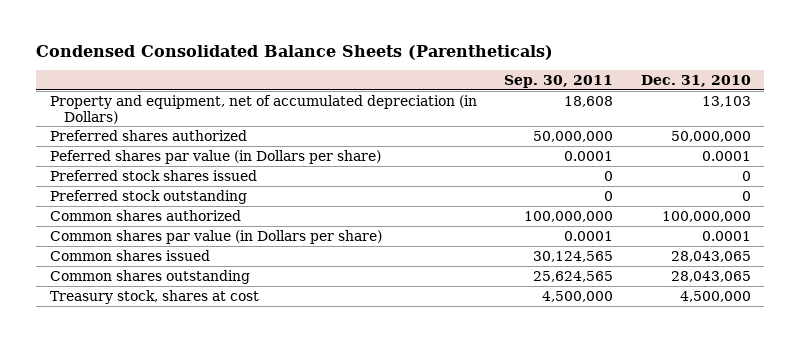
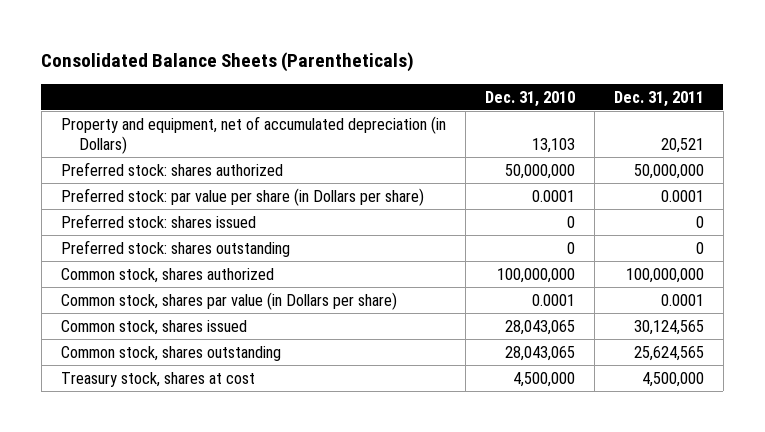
- Condensed Consolidated Balance Sheets (Parentheticals)
+ Consolidated Balance Sheets (Parentheticals)
- | Sep. 30, 2011 | Dec. 31, 2010
+ | Dec. 31, 2010 | Dec. 31, 2011
- Preferred shares authorized | 50,000,000 | 50,000,000
- Peferred shares par value (in Dollars per share) | 0.0001 | 0.0001
- Preferred stock shares issued | 0 | 0
- Preferred stock outstanding | 0 | 0
- Common shares authorized | 100,000,000 | 100,000,000
- Common shares par value (in Dollars per share) | 0.0001 | 0.0001
- Common shares issued | 30,124,565 | 28,043,065
- Common shares outstanding | 25,624,565 | 28,043,065
+ Preferred stock: shares authorized | 50,000,000 | 50,000,000
+ Preferred stock: par value per share (in Dollars per share) | 0.0001 | 0.0001
+ Preferred stock: shares issued | 0 | 0
+ Preferred stock: shares outstanding | 0 | 0
+ Common stock, shares authorized | 100,000,000 | 100,000,000
+ Common stock, shares par value (in Dollars per share) | 0.0001 | 0.0001
+ Common stock, shares issued | 28,043,065 | 30,124,565
+ Common stock, shares outstanding | 28,043,065 | 25,624,565

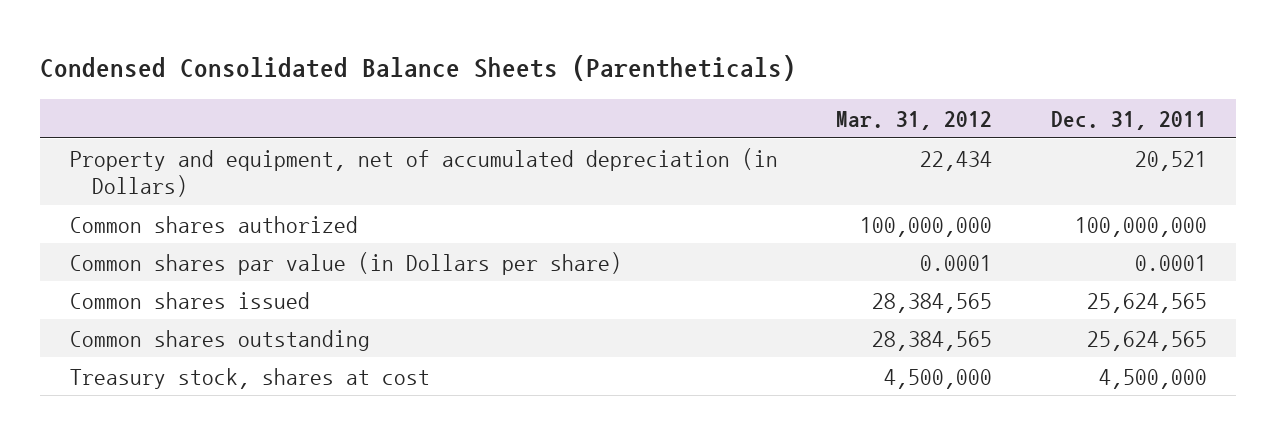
- Consolidated Balance Sheets (Parentheticals)
+ Condensed Consolidated Balance Sheets (Parentheticals)
- | Dec. 31, 2010 | Dec. 31, 2011
+ | Mar. 31, 2012 | Dec. 31, 2011
- Preferred stock: shares authorized | 50,000,000 | 50,000,000
- Preferred stock: par value per share (in Dollars per share) | 0.0001 | 0.0001
- Preferred stock: shares issued | 0 | 0
- Preferred stock: shares outstanding | 0 | 0
- Common stock, shares authorized | 100,000,000 | 100,000,000
- Common stock, shares par value (in Dollars per share) | 0.0001 | 0.0001
- Common stock, shares issued | 28,043,065 | 30,124,565
- Common stock, shares outstanding | 28,043,065 | 25,624,565
+ Common shares authorized | 100,000,000 | 100,000,000
+ Common shares par value (in Dollars per share) | 0.0001 | 0.0001
+ Common shares issued | 28,384,565 | 25,624,565
+ Common shares outstanding | 28,384,565 | 25,624,565

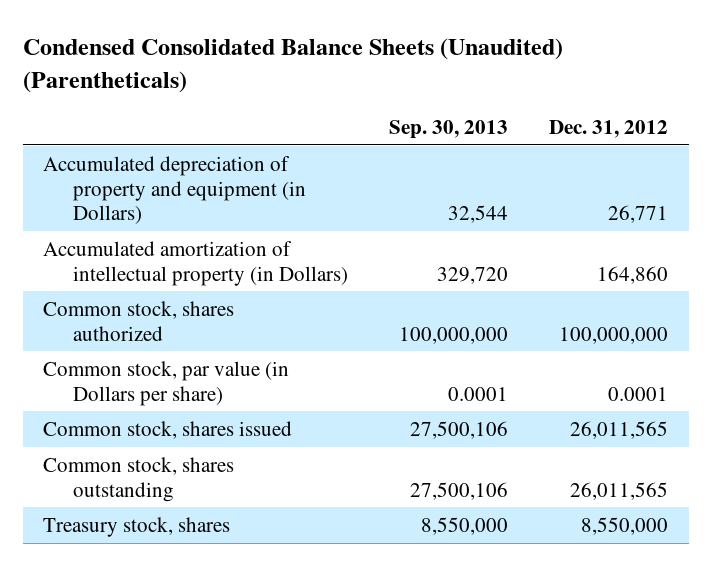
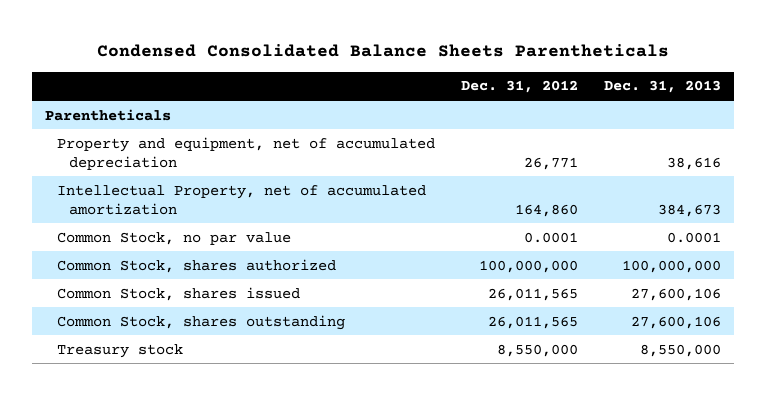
- Condensed Consolidated Balance Sheets (Unaudited) (Parentheticals)
+ Condensed Consolidated Balance Sheets Parentheticals
- | Sep. 30, 2013 | Dec. 31, 2012
+ | Dec. 31, 2012 | Dec. 31, 2013
- Accumulated depreciation of property and equipment (in Dollars) | 32,544 | 26,771
- Accumulated amortization of intellectual property (in Dollars) | 329,720 | 164,860
- Common stock, shares authorized | 100,000,000 | 100,000,000
- Common stock, par value (in Dollars per share) | 0.0001 | 0.0001
- Common stock, shares issued | 27,500,106 | 26,011,565
- Common stock, shares outstanding | 27,500,106 | 26,011,565
- Treasury stock, shares | 8,550,000 | 8,550,000
+ Parentheticals
+ Property and equipment, net of accumulated depreciation | 26,771 | 38,616
+ Intellectual Property, net of accumulated amortization | 164,860 | 384,673
+ Common Stock, no par value | 0.0001 | 0.0001
+ Common Stock, shares authorized | 100,000,000 | 100,000,000
+ Common Stock, shares issued | 26,011,565 | 27,600,106
+ Common Stock, shares outstanding | 26,011,565 | 27,600,106
+ Treasury stock | 8,550,000 | 8,550,000

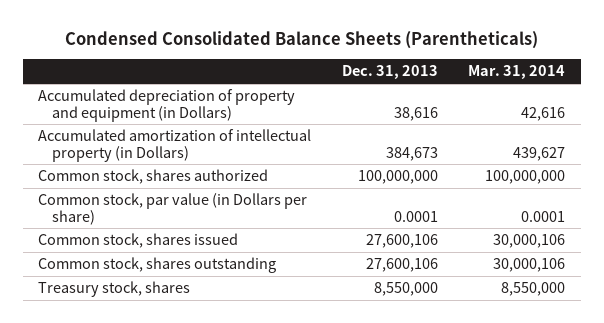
- Condensed Consolidated Balance Sheets Parentheticals
+ Condensed Consolidated Balance Sheets (Parentheticals)
- | Dec. 31, 2012 | Dec. 31, 2013
+ | Dec. 31, 2013 | Mar. 31, 2014
- Parentheticals
- Property and equipment, net of accumulated depreciation | 26,771 | 38,616
- Intellectual Property, net of accumulated amortization | 164,860 | 384,673
- Common Stock, no par value | 0.0001 | 0.0001
- Common Stock, shares authorized | 100,000,000 | 100,000,000
- Common Stock, shares issued | 26,011,565 | 27,600,106
- Common Stock, shares outstanding | 26,011,565 | 27,600,106
- Treasury stock | 8,550,000 | 8,550,000
+ Accumulated depreciation of property and equipment (in Dollars) | 38,616 | 42,616
+ Accumulated amortization of intellectual property (in Dollars) | 384,673 | 439,627
+ Common stock, shares authorized | 100,000,000 | 100,000,000
+ Common stock, par value (in Dollars per share) | 0.0001 | 0.0001
+ Common stock, shares issued | 27,600,106 | 30,000,106
+ Common stock, shares outstanding | 27,600,106 | 30,000,106
+ Treasury stock, shares | 8,550,000 | 8,550,000

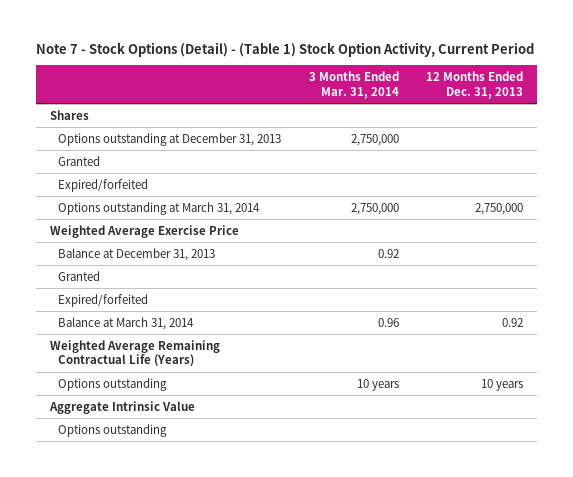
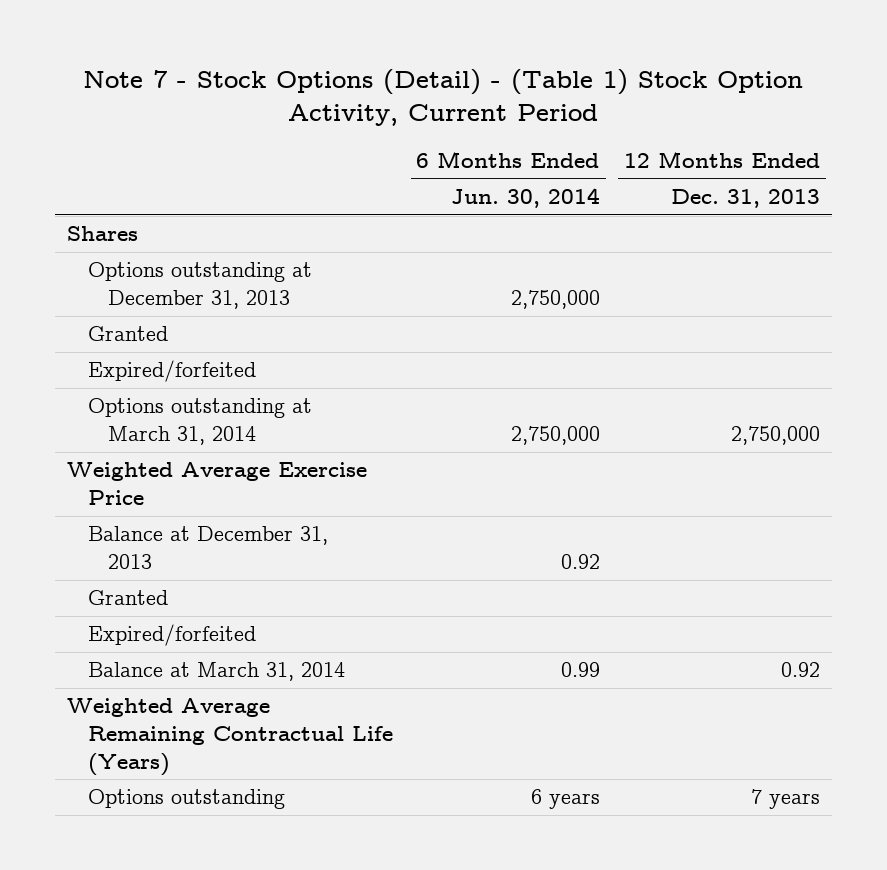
- | 3 Months Ended Mar. 31, 2014 | 12 Months Ended Dec. 31, 2013
+ | 6 Months Ended Jun. 30, 2014 | 12 Months Ended Dec. 31, 2013
- Options outstanding | 10 years | 10 years
- Aggregate Intrinsic Value
- Options outstanding
+ Options outstanding | 6 years | 7 years

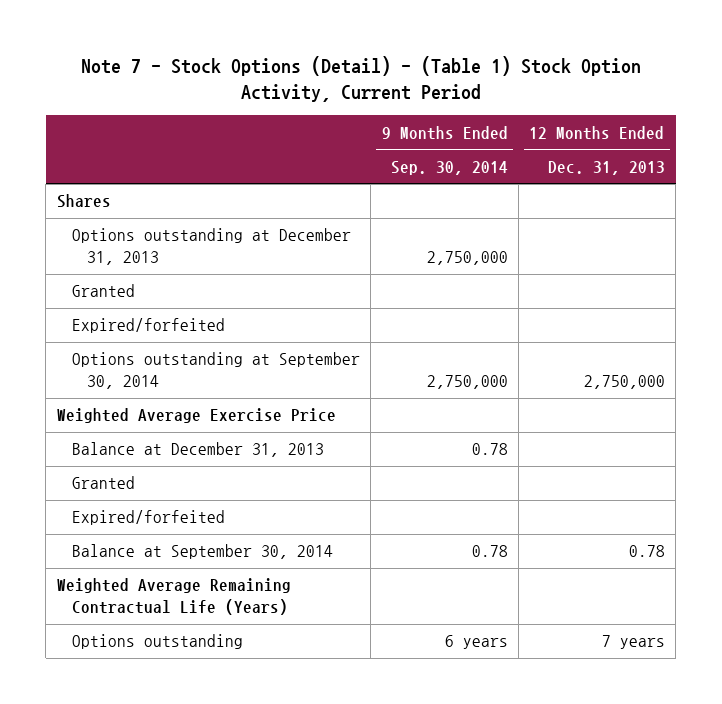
- | 6 Months Ended Jun. 30, 2014 | 12 Months Ended Dec. 31, 2013
+ | 9 Months Ended Sep. 30, 2014 | 12 Months Ended Dec. 31, 2013
- Options outstanding at March 31, 2014 | 2,750,000 | 2,750,000
+ Options outstanding at September 30, 2014 | 2,750,000 | 2,750,000
- Balance at March 31, 2014 | 0.99 | 0.92
+ Balance at September 30, 2014 | 0.78 | 0.78

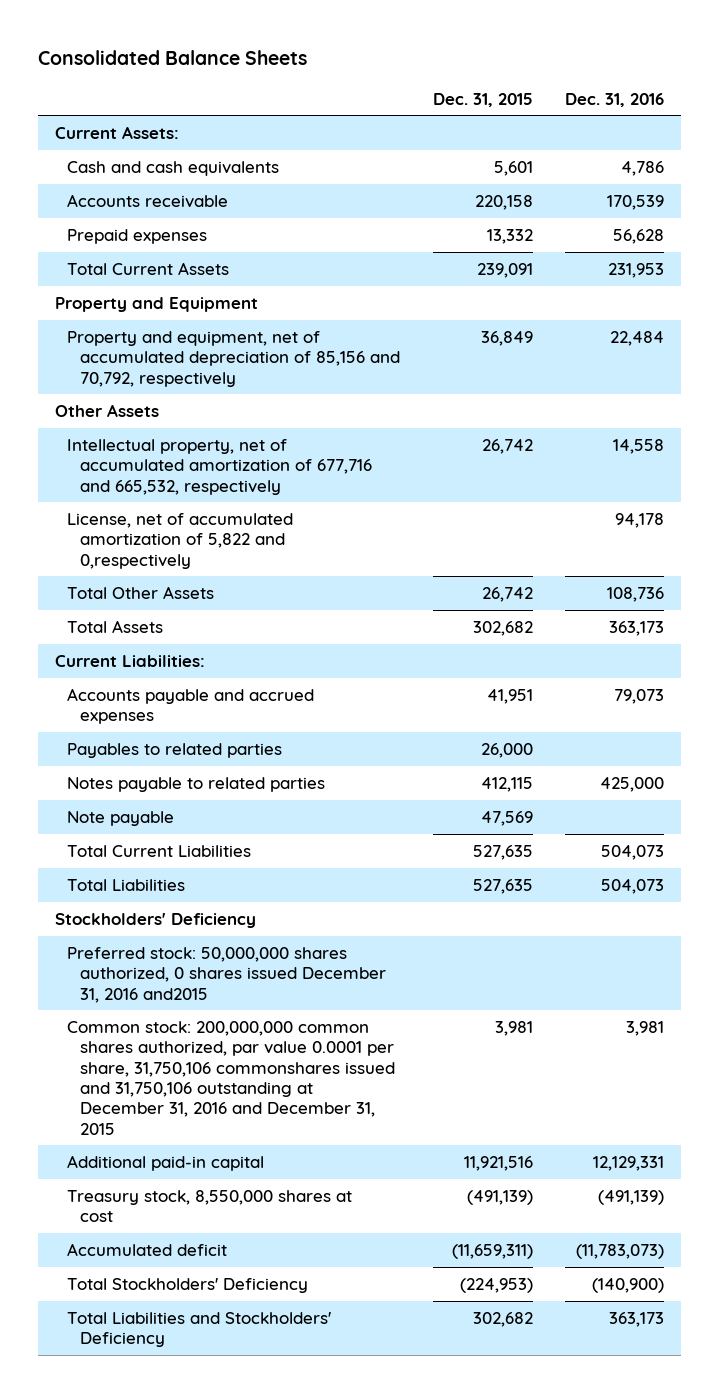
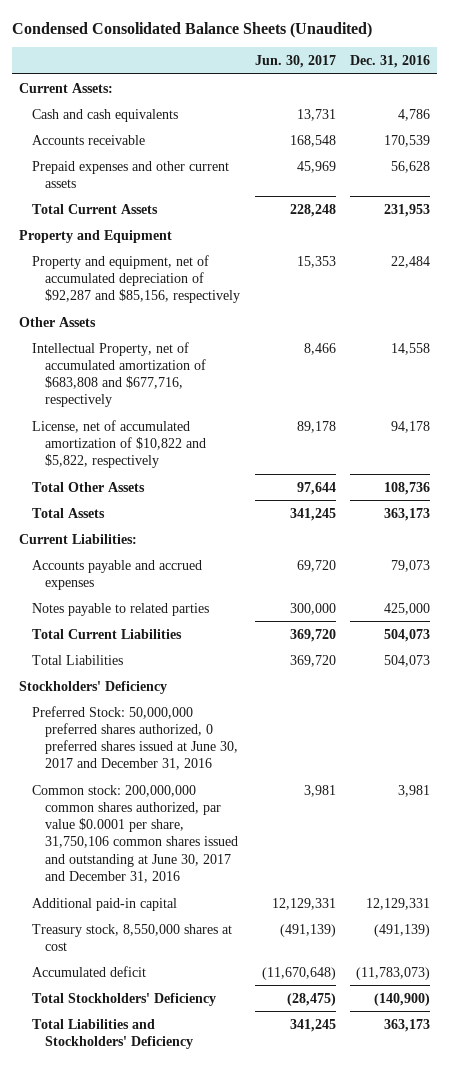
- Consolidated Balance Sheets
+ Condensed Consolidated Balance Sheets (Unaudited)
- | Dec. 31, 2015 | Dec. 31, 2016
+ | Jun. 30, 2017 | Dec. 31, 2016
- Prepaid expenses | 13,332 | 56,628
+ Prepaid expenses and other current assets | 45,969 | 56,628
- Property and equipment, net of accumulated depreciation of 85,156 and 70,792, respectively | 36,849 | 22,484
+ Property and equipment, net of accumulated depreciation of $92,287 and $85,156, respectively | 15,353 | 22,484
- Intellectual property, net of accumulated amortization of 677,716 and 665,532, respectively | 26,742 | 14,558
- License, net of accumulated amortization of 5,822 and 0,respectively | | 94,178
+ Intellectual Property, net of accumulated amortization of $683,808 and $677,716, respectively | 8,466 | 14,558
+ License, net of accumulated amortization of $10,822 and $5,822, respectively | 89,178 | 94,178
- Payables to related parties | 26,000 |
- Note payable | 47,569 |
- Preferred stock: 50,000,000 shares authorized, 0 shares issued December 31, 2016 and2015
- Common stock: 200,000,000 common shares authorized, par value 0.0001 per share, 31,750,106 commonshares issued and 31,750,106 outstanding at December 31, 2016 and December 31, 2015 | 3,981 | 3,981
+ Preferred Stock: 50,000,000 preferred shares authorized, 0 preferred shares issued at June 30, 2017 and December 31, 2016
+ Common stock: 200,000,000 common shares authorized, par value $0.0001 per share, 31,750,106 common shares issued and outstanding at June 30, 2017 and December 31, 2016 | 3,981 | 3,981

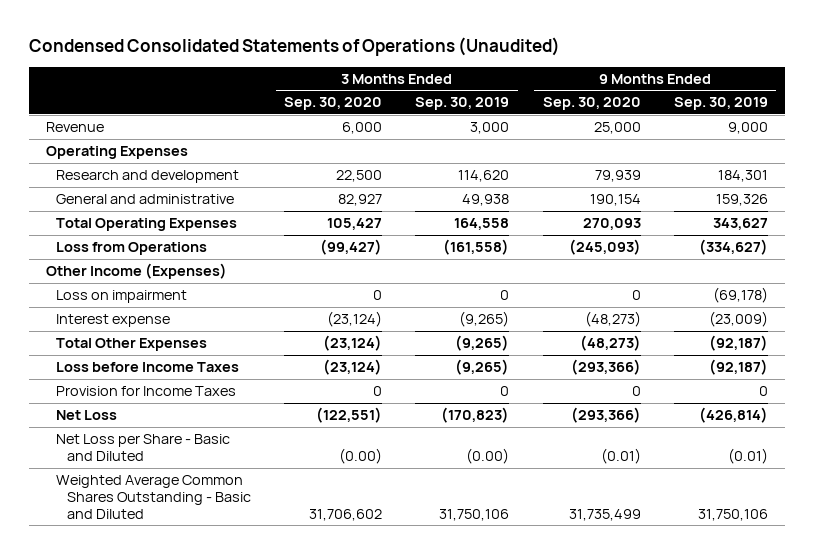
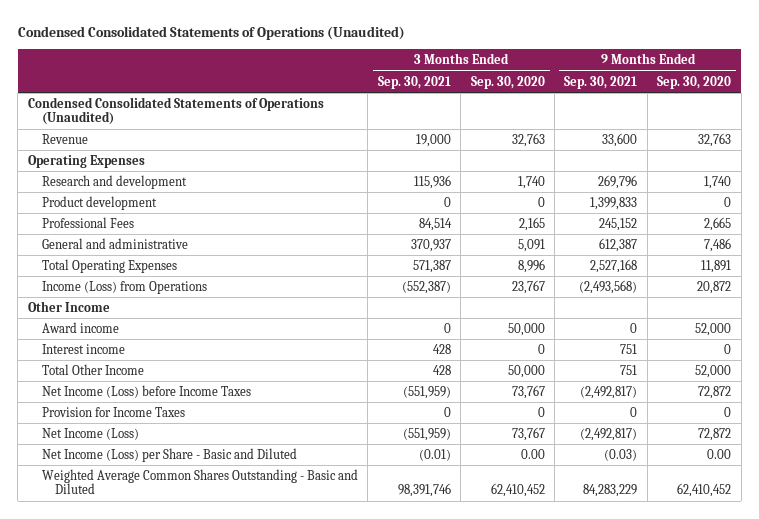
- | 3 Months Ended Sep. 30, 2020 | 3 Months Ended Sep. 30, 2019 | 9 Months Ended Sep. 30, 2020 | 9 Months Ended Sep. 30, 2019
+ | 3 Months Ended Sep. 30, 2021 | 3 Months Ended Sep. 30, 2020 | 9 Months Ended Sep. 30, 2021 | 9 Months Ended Sep. 30, 2020
- Revenue | 6,000 | 3,000 | 25,000 | 9,000
+ Condensed Consolidated Statements of Operations (Unaudited)
+ Revenue | 19,000 | 32,763 | 33,600 | 32,763
- Research and development | 22,500 | 114,620 | 79,939 | 184,301
- General and administrative | 82,927 | 49,938 | 190,154 | 159,326
- Total Operating Expenses | 105,427 | 164,558 | 270,093 | 343,627
- Loss from Operations | (99,427) | (161,558) | (245,093) | (334,627)
- Other Income (Expenses)
- Loss on impairment | 0 | 0 | 0 | (69,178)
- Interest expense | (23,124) | (9,265) | (48,273) | (23,009)
- Total Other Expenses | (23,124) | (9,265) | (48,273) | (92,187)
- Loss before Income Taxes | (23,124) | (9,265) | (293,366) | (92,187)
+ Research and development | 115,936 | 1,740 | 269,796 | 1,740
+ Product development | 0 | 0 | 1,399,833 | 0
+ Professional Fees | 84,514 | 2,165 | 245,152 | 2,665
+ General and administrative | 370,937 | 5,091 | 612,387 | 7,486
+ Total Operating Expenses | 571,387 | 8,996 | 2,527,168 | 11,891
+ Income (Loss) from Operations | (552,387) | 23,767 | (2,493,568) | 20,872
+ Other Income
+ Award income | 0 | 50,000 | 0 | 52,000
+ Interest income | 428 | 0 | 751 | 0
+ Total Other Income | 428 | 50,000 | 751 | 52,000
+ Net Income (Loss) before Income Taxes | (551,959) | 73,767 | (2,492,817) | 72,872
- Net Loss | (122,551) | (170,823) | (293,366) | (426,814)
- Net Loss per Share - Basic and Diluted | (0.00) | (0.00) | (0.01) | (0.01)
- Weighted Average Common Shares Outstanding - Basic and Diluted | 31,706,602 | 31,750,106 | 31,735,499 | 31,750,106
+ Net Income (Loss) | (551,959) | 73,767 | (2,492,817) | 72,872
+ Net Income (Loss) per Share - Basic and Diluted | (0.01) | 0.00 | (0.03) | 0.00
+ Weighted Average Common Shares Outstanding - Basic and Diluted | 98,391,746 | 62,410,452 | 84,283,229 | 62,410,452

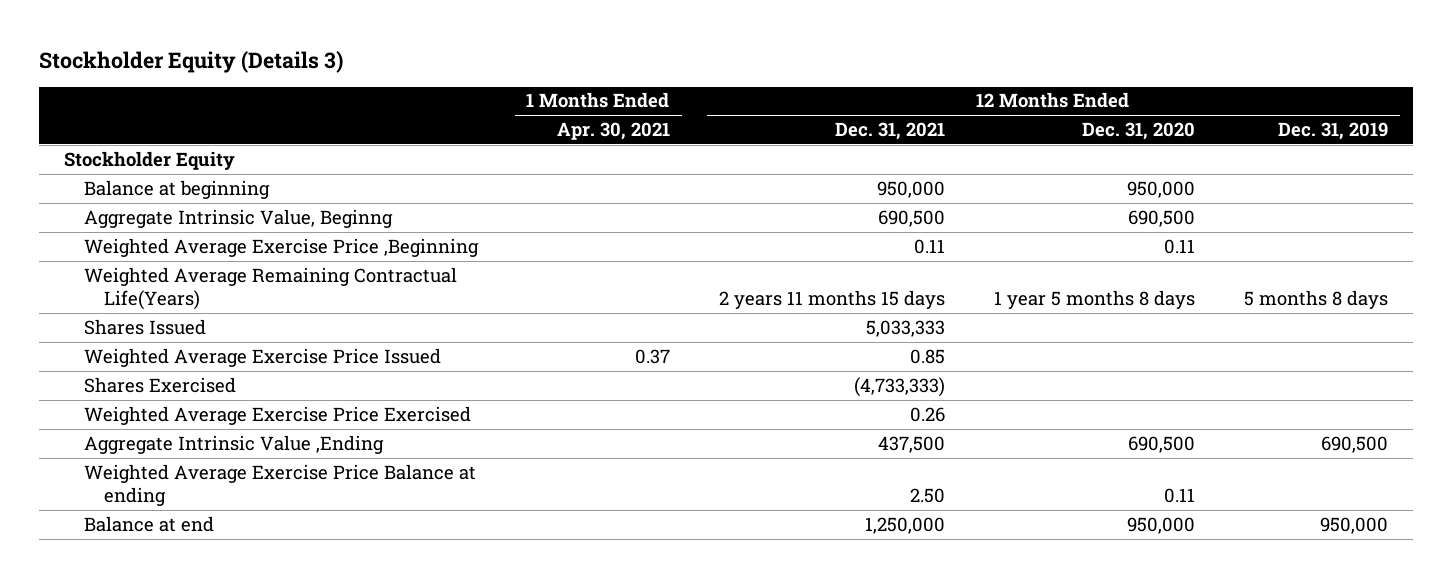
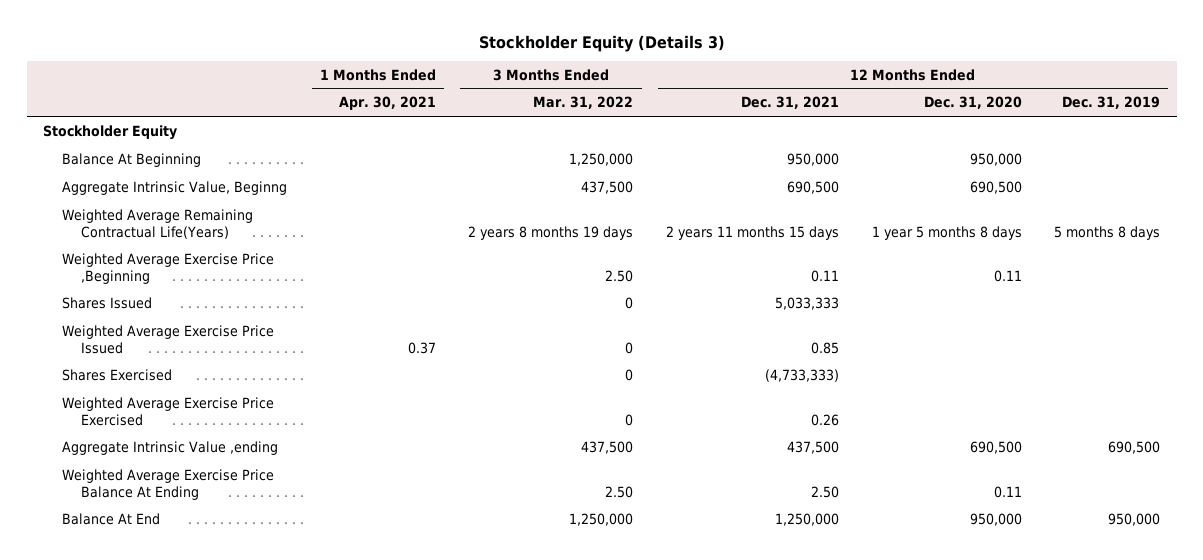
- | 1 Months Ended Apr. 30, 2021 | 12 Months Ended Dec. 31, 2021 | 12 Months Ended Dec. 31, 2020 | 12 Months Ended Dec. 31, 2019
+ | 1 Months Ended Apr. 30, 2021 | 3 Months Ended Mar. 31, 2022 | 12 Months Ended Dec. 31, 2021 | 12 Months Ended Dec. 31, 2020 | 12 Months Ended Dec. 31, 2019
- Balance at beginning | | 950,000 | 950,000 |
+ Balance At Beginning | | 1,250,000 | 950,000 | 950,000 |
moved down: Weighted Average Exercise Price ,Beginning | | 2.50 | 0.11 | 0.11 |
- Aggregate Intrinsic Value ,Ending | | 437,500 | 690,500 | 690,500
- Weighted Average Exercise Price Balance at ending | | 2.50 | 0.11 |
- Balance at end | | 1,250,000 | 950,000 | 950,000
+ Aggregate Intrinsic Value ,ending | | 437,500 | 437,500 | 690,500 | 690,500
+ Weighted Average Exercise Price Balance At Ending | | 2.50 | 2.50 | 0.11 |
+ Balance At End | | 1,250,000 | 1,250,000 | 950,000 | 950,000

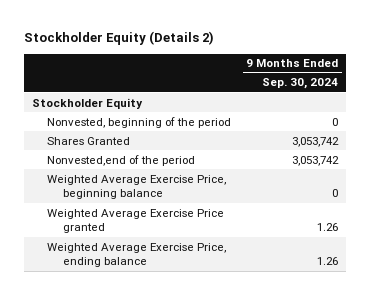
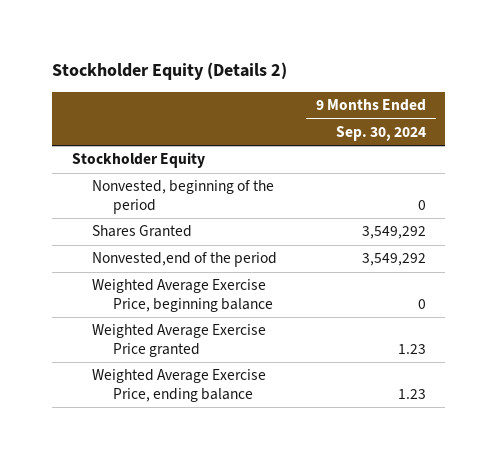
- Shares Granted | 3,053,742
- Nonvested,end of the period | 3,053,742
+ Shares Granted | 3,549,292
+ Nonvested,end of the period | 3,549,292
- Weighted Average Exercise Price granted | 1.26
- Weighted Average Exercise Price, ending balance | 1.26
+ Weighted Average Exercise Price granted | 1.23
+ Weighted Average Exercise Price, ending balance | 1.23

